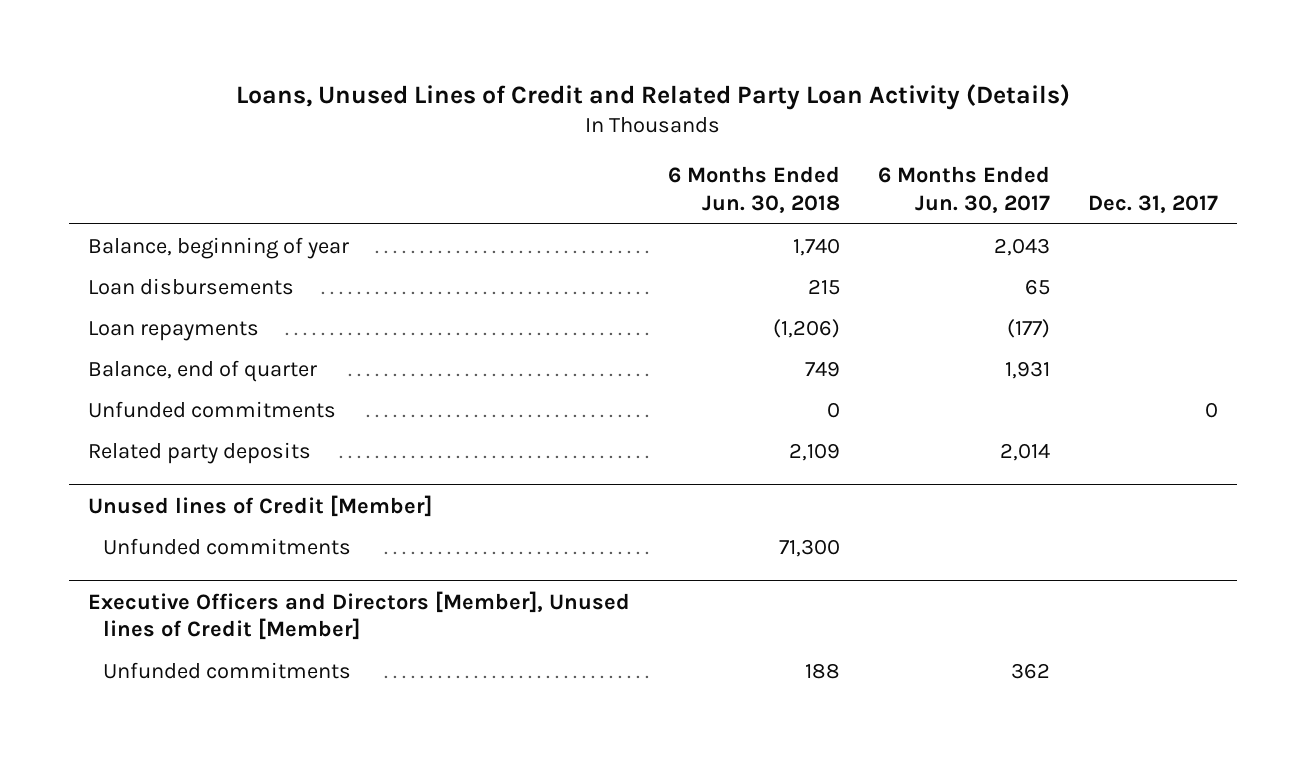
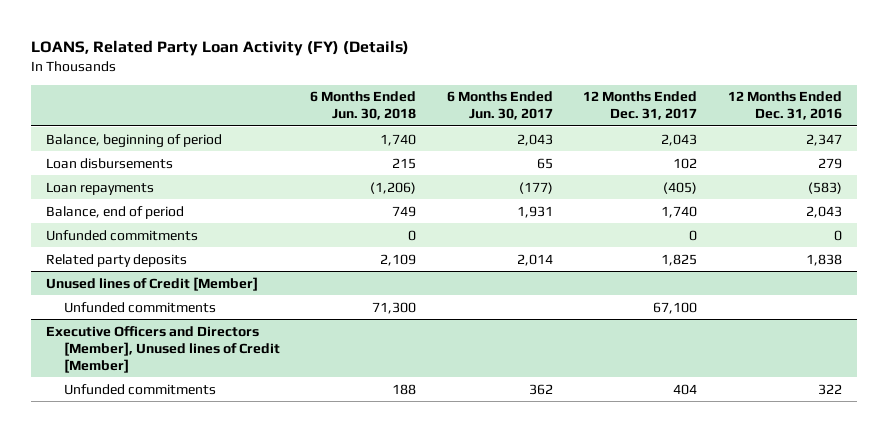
- Loans, Unused Lines of Credit and Related Party Loan Activity (Details)
+ LOANS, Related Party Loan Activity (FY) (Details)
- | 6 Months Ended Jun. 30, 2018 | 6 Months Ended Jun. 30, 2017 | Dec. 31, 2017
+ | 6 Months Ended Jun. 30, 2018 | 6 Months Ended Jun. 30, 2017 | 12 Months Ended Dec. 31, 2017 | 12 Months Ended Dec. 31, 2016
- Balance, beginning of year | 1,740 | 2,043 |
+ Balance, beginning of period | 1,740 | 2,043 | 2,043 | 2,347
- Balance, end of quarter | 749 | 1,931 |
+ Balance, end of period | 749 | 1,931 | 1,740 | 2,043

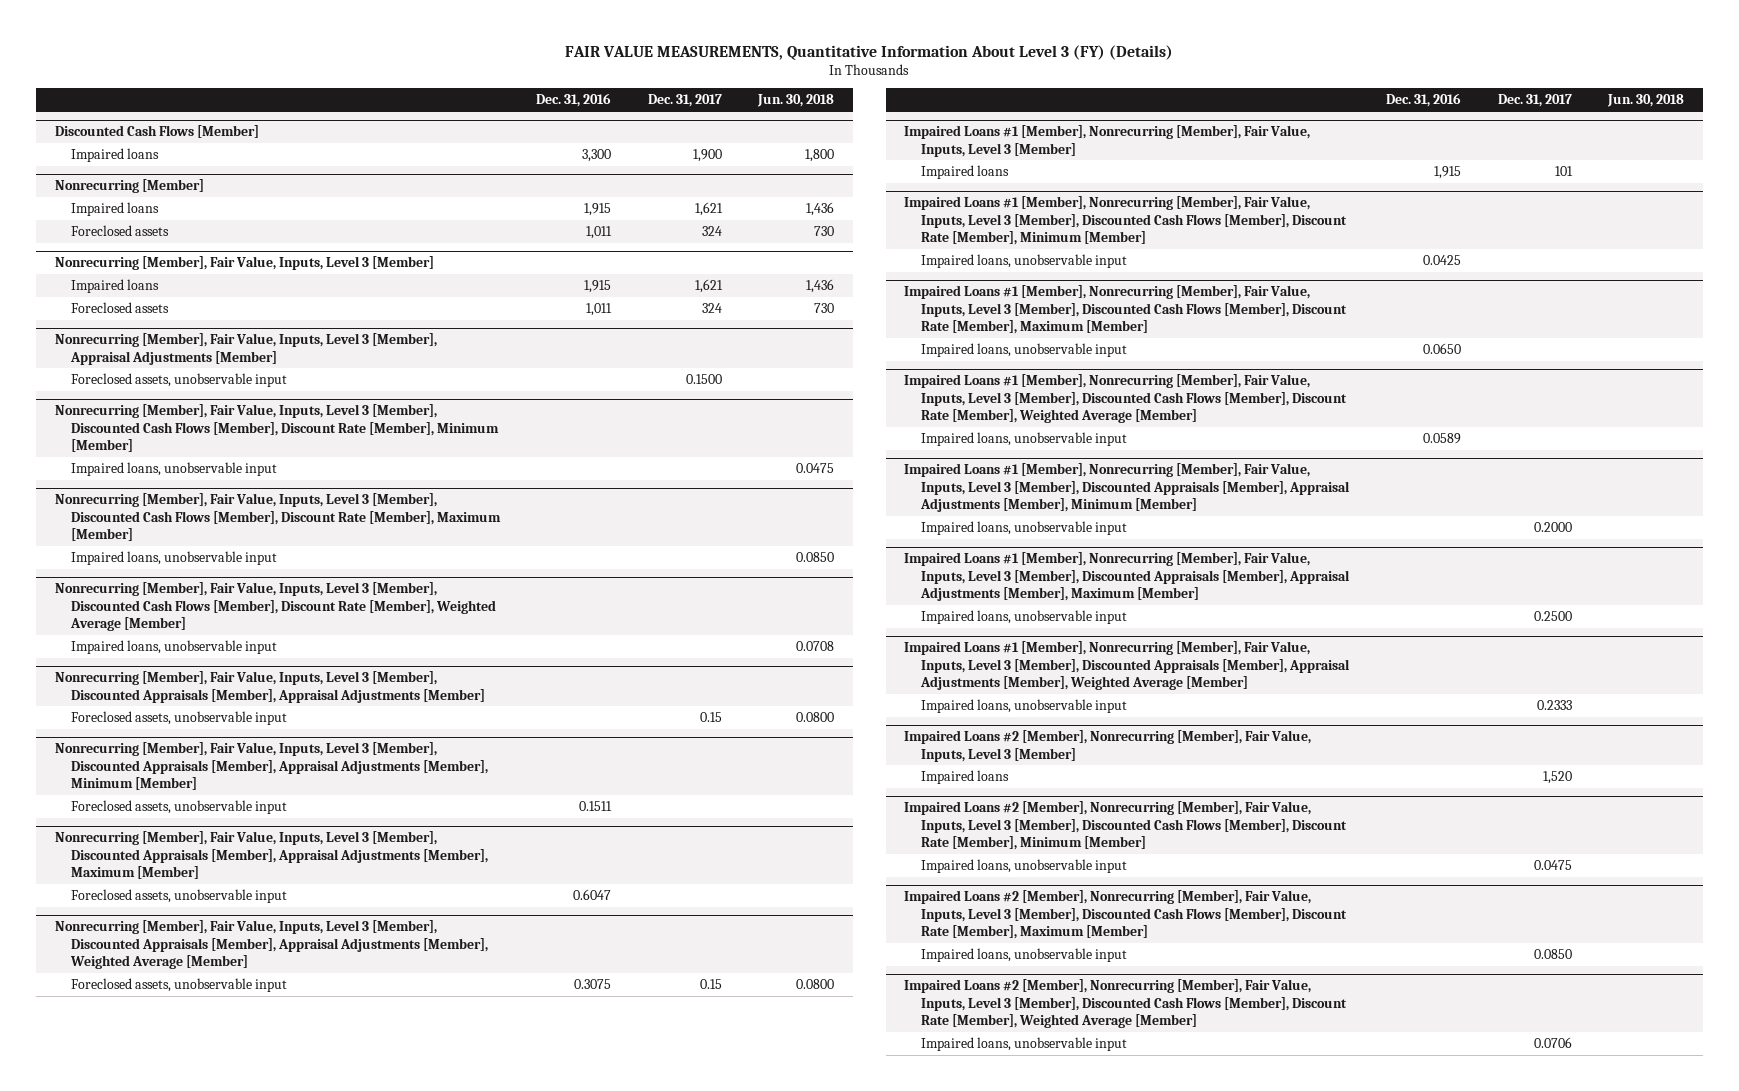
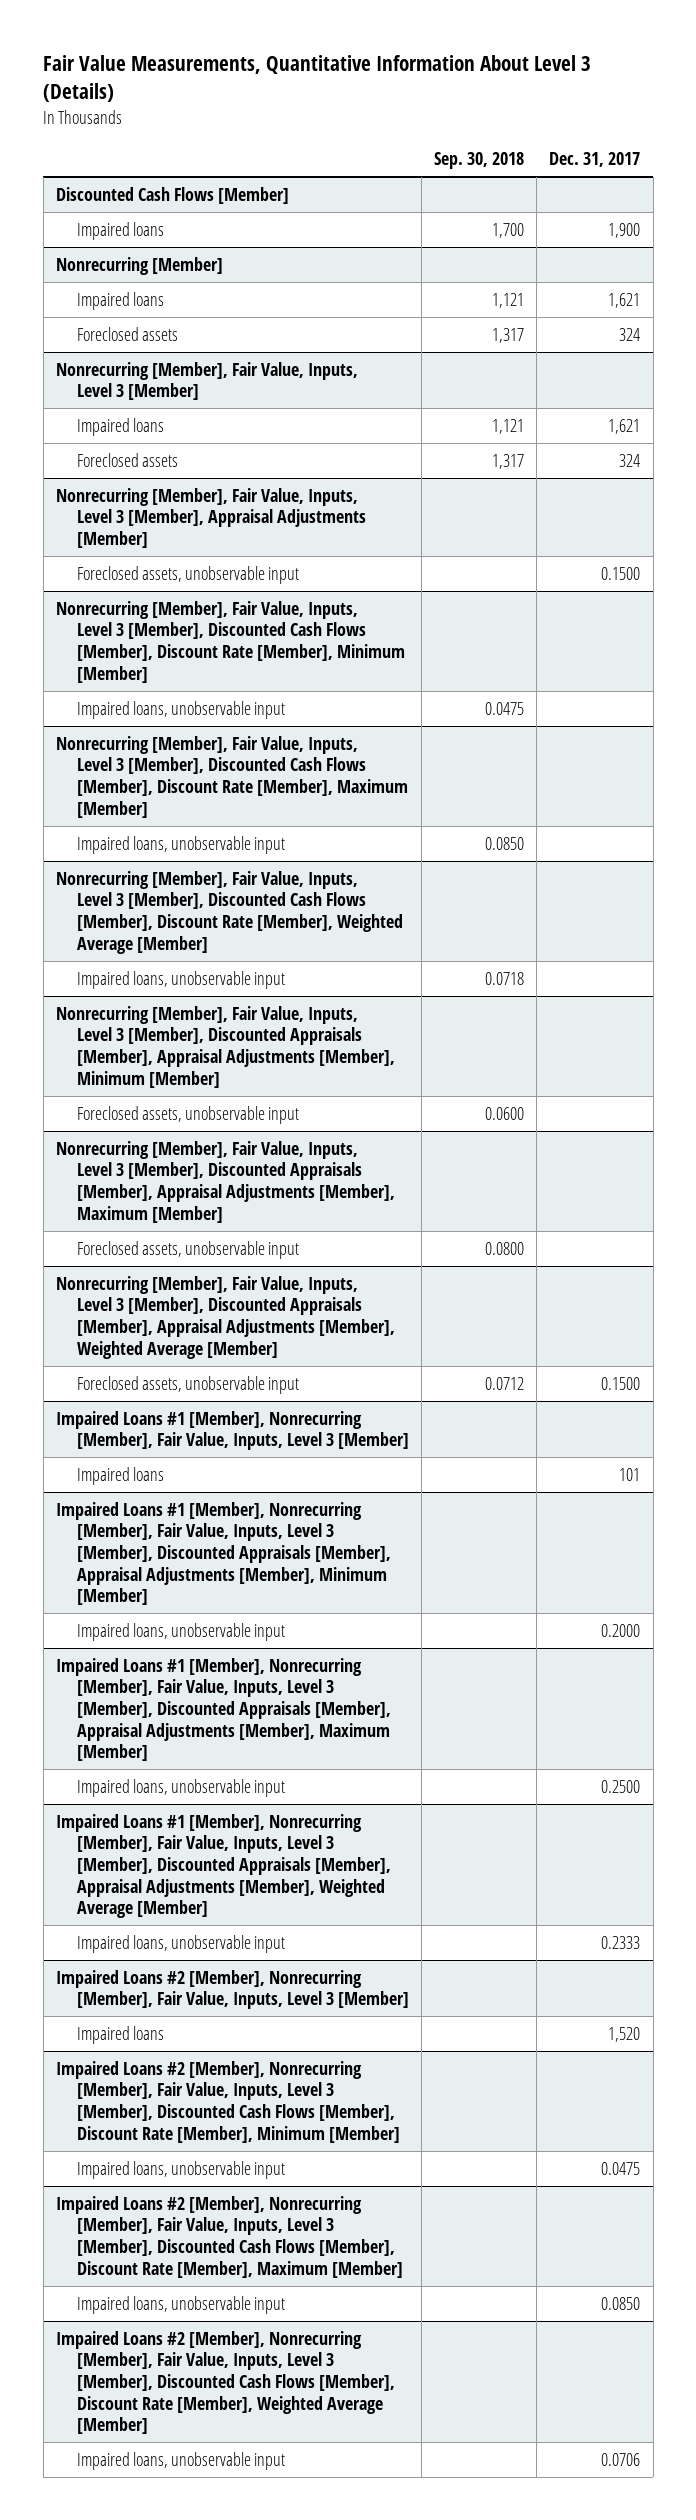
- FAIR VALUE MEASUREMENTS, Quantitative Information About Level 3 (FY) (Details)
+ Fair Value Measurements, Quantitative Information About Level 3 (Details)
- | Dec. 31, 2016 | Dec. 31, 2017 | Jun. 30, 2018
+ | Sep. 30, 2018 | Dec. 31, 2017
- Nonrecurring [Member], Fair Value, Inputs, Level 3 [Member], Discounted Appraisals [Member], Appraisal Adjustments [Member]
- Foreclosed assets, unobservable input | | 0.15 | 0.0800
@ Nonrecurring [Member], Fair Value, Inputs, Level 3 [Member], Discounted Appraisals [Member], Appraisal Adjustments [Member], Weighted Average [Member]
- Foreclosed assets, unobservable input | 0.3075 | 0.15 | 0.0800
+ Foreclosed assets, unobservable input | 0.0712 | 0.1500
- Impaired Loans #1 [Member], Nonrecurring [Member], Fair Value, Inputs, Level 3 [Member], Discounted Cash Flows [Member], Discount Rate [Member], Minimum [Member]
- Impaired loans, unobservable input | 0.0425 | |
- Impaired Loans #1 [Member], Nonrecurring [Member], Fair Value, Inputs, Level 3 [Member], Discounted Cash Flows [Member], Discount Rate [Member], Maximum [Member]
- Impaired loans, unobservable input | 0.0650 | |
- Impaired Loans #1 [Member], Nonrecurring [Member], Fair Value, Inputs, Level 3 [Member], Discounted Cash Flows [Member], Discount Rate [Member], Weighted Average [Member]
- Impaired loans, unobservable input | 0.0589 | |

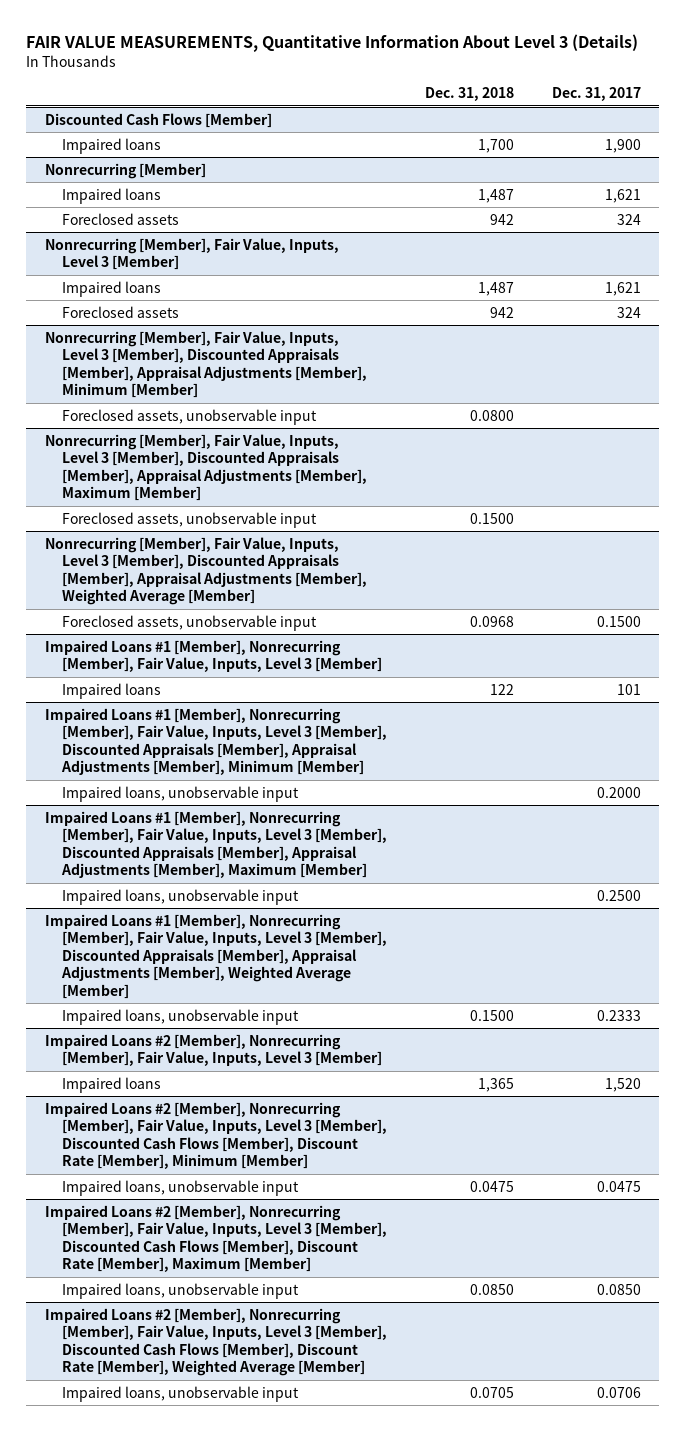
- Fair Value Measurements, Quantitative Information About Level 3 (Details)
+ FAIR VALUE MEASUREMENTS, Quantitative Information About Level 3 (Details)
- | Sep. 30, 2018 | Dec. 31, 2017
+ | Dec. 31, 2018 | Dec. 31, 2017
- Nonrecurring [Member], Fair Value, Inputs, Level 3 [Member], Appraisal Adjustments [Member]
- Foreclosed assets, unobservable input | | 0.1500
- Nonrecurring [Member], Fair Value, Inputs, Level 3 [Member], Discounted Cash Flows [Member], Discount Rate [Member], Minimum [Member]
- Impaired loans, unobservable input | 0.0475 |
- Nonrecurring [Member], Fair Value, Inputs, Level 3 [Member], Discounted Cash Flows [Member], Discount Rate [Member], Maximum [Member]
- Impaired loans, unobservable input | 0.0850 |
- Nonrecurring [Member], Fair Value, Inputs, Level 3 [Member], Discounted Cash Flows [Member], Discount Rate [Member], Weighted Average [Member]
- Impaired loans, unobservable input | 0.0718 |

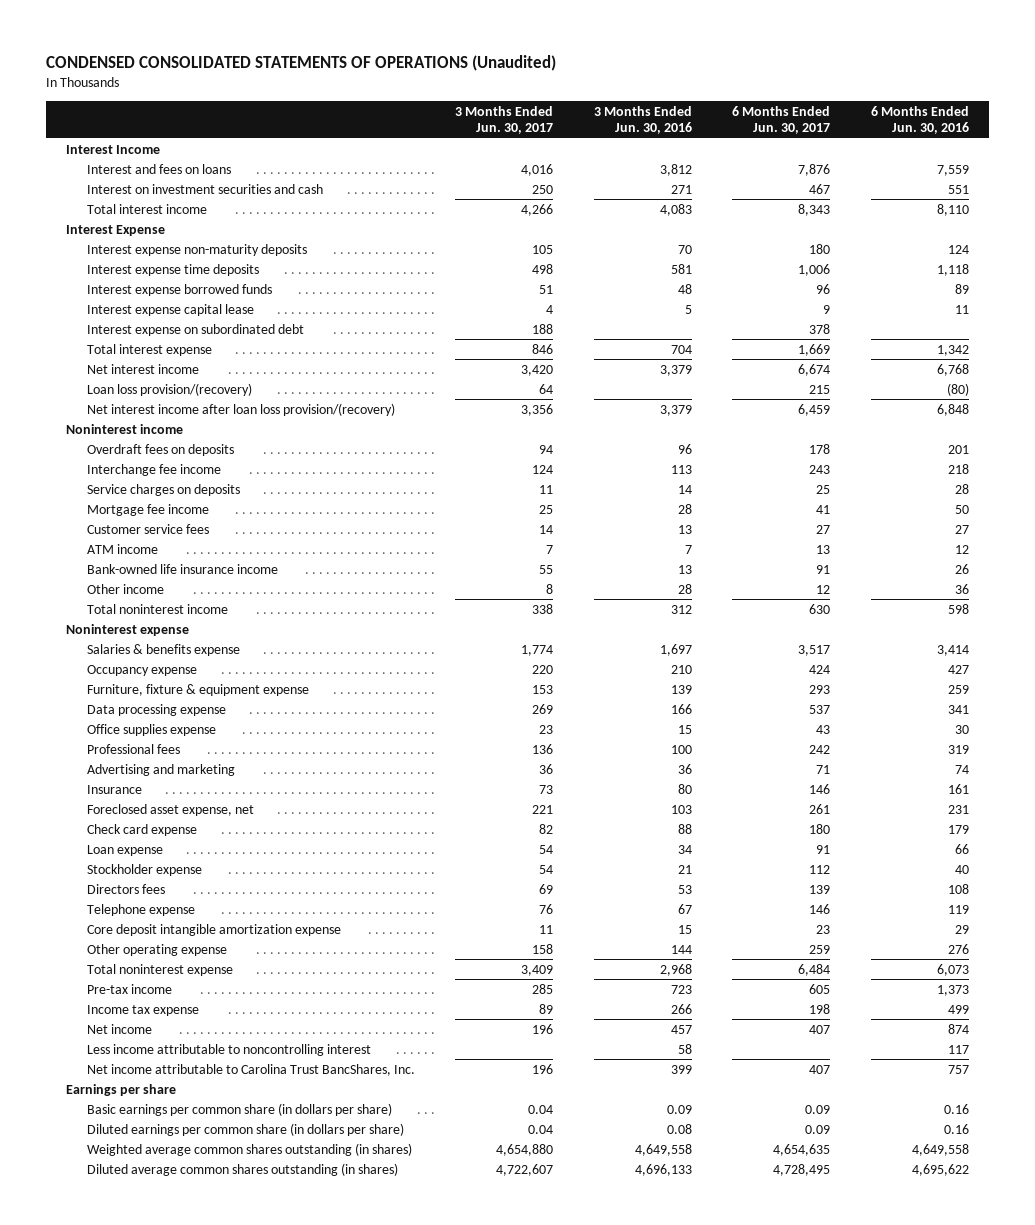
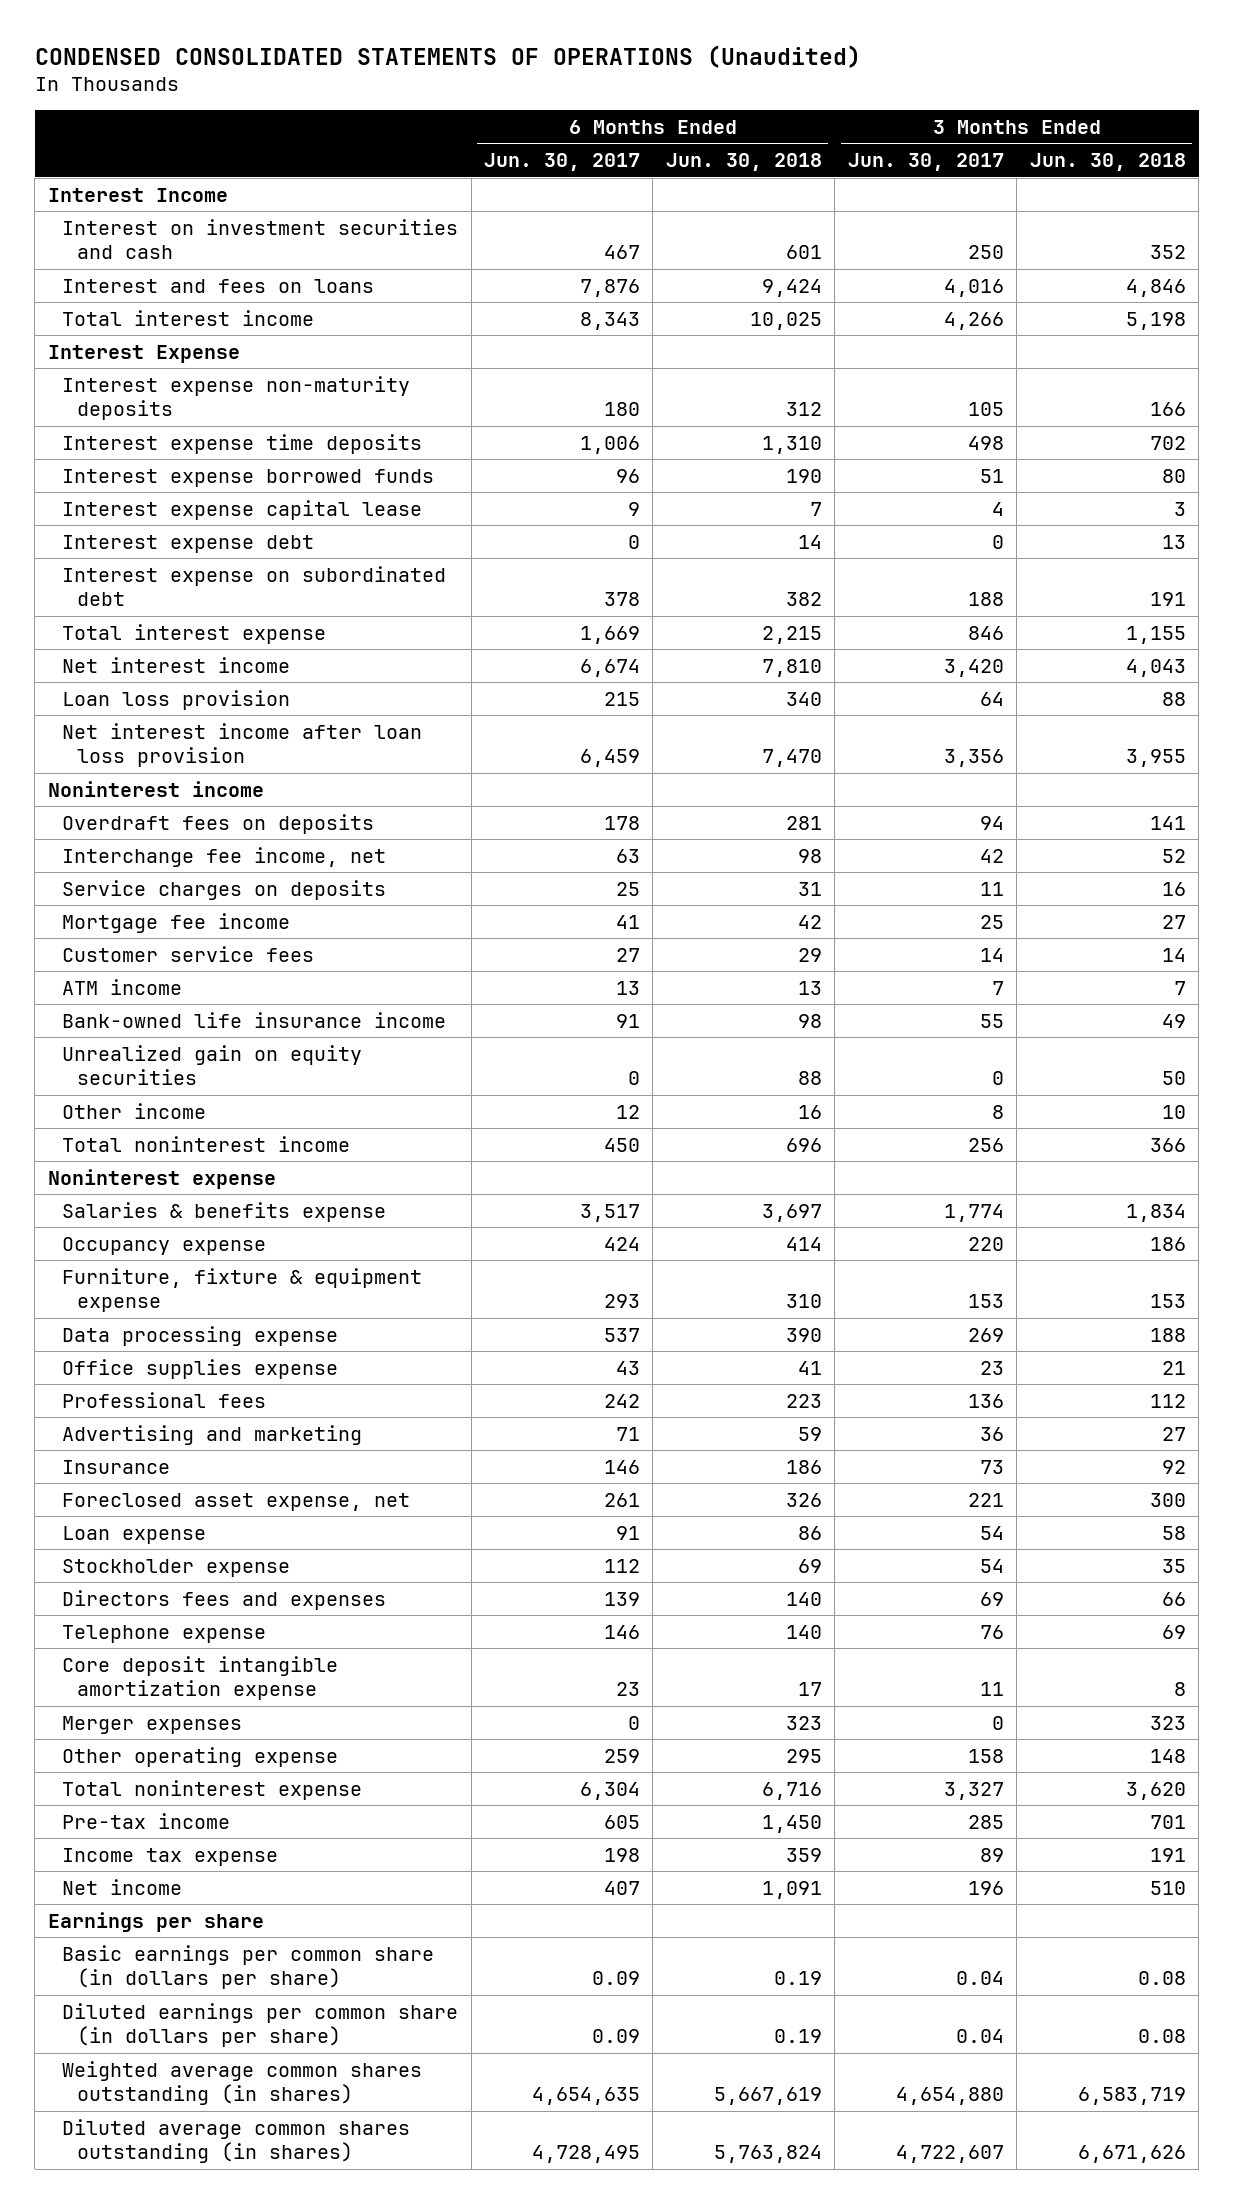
- | 3 Months Ended Jun. 30, 2017 | 3 Months Ended Jun. 30, 2016 | 6 Months Ended Jun. 30, 2017 | 6 Months Ended Jun. 30, 2016
+ | 6 Months Ended Jun. 30, 2017 | 6 Months Ended Jun. 30, 2018 | 3 Months Ended Jun. 30, 2017 | 3 Months Ended Jun. 30, 2018
moved down: Interest and fees on loans | 7,876 | 9,424 | 4,016 | 4,846
+ Interest expense debt | 0 | 14 | 0 | 13
- Loan loss provision/(recovery) | 64 | | 215 | (80)
- Net interest income after loan loss provision/(recovery) | 3,356 | 3,379 | 6,459 | 6,848
+ Loan loss provision | 215 | 340 | 64 | 88
+ Net interest income after loan loss provision | 6,459 | 7,470 | 3,356 | 3,955
- Interchange fee income | 124 | 113 | 243 | 218
+ Interchange fee income, net | 63 | 98 | 42 | 52
+ Unrealized gain on equity securities | 0 | 88 | 0 | 50
- Total noninterest income | 338 | 312 | 630 | 598
+ Total noninterest income | 450 | 696 | 256 | 366
- Check card expense | 82 | 88 | 180 | 179
- Directors fees | 69 | 53 | 139 | 108
+ Directors fees and expenses | 139 | 140 | 69 | 66
+ Merger expenses | 0 | 323 | 0 | 323
- Total noninterest expense | 3,409 | 2,968 | 6,484 | 6,073
+ Total noninterest expense | 6,304 | 6,716 | 3,327 | 3,620
- Less income attributable to noncontrolling interest | | 58 | | 117
- Net income attributable to Carolina Trust BancShares, Inc. | 196 | 399 | 407 | 757

